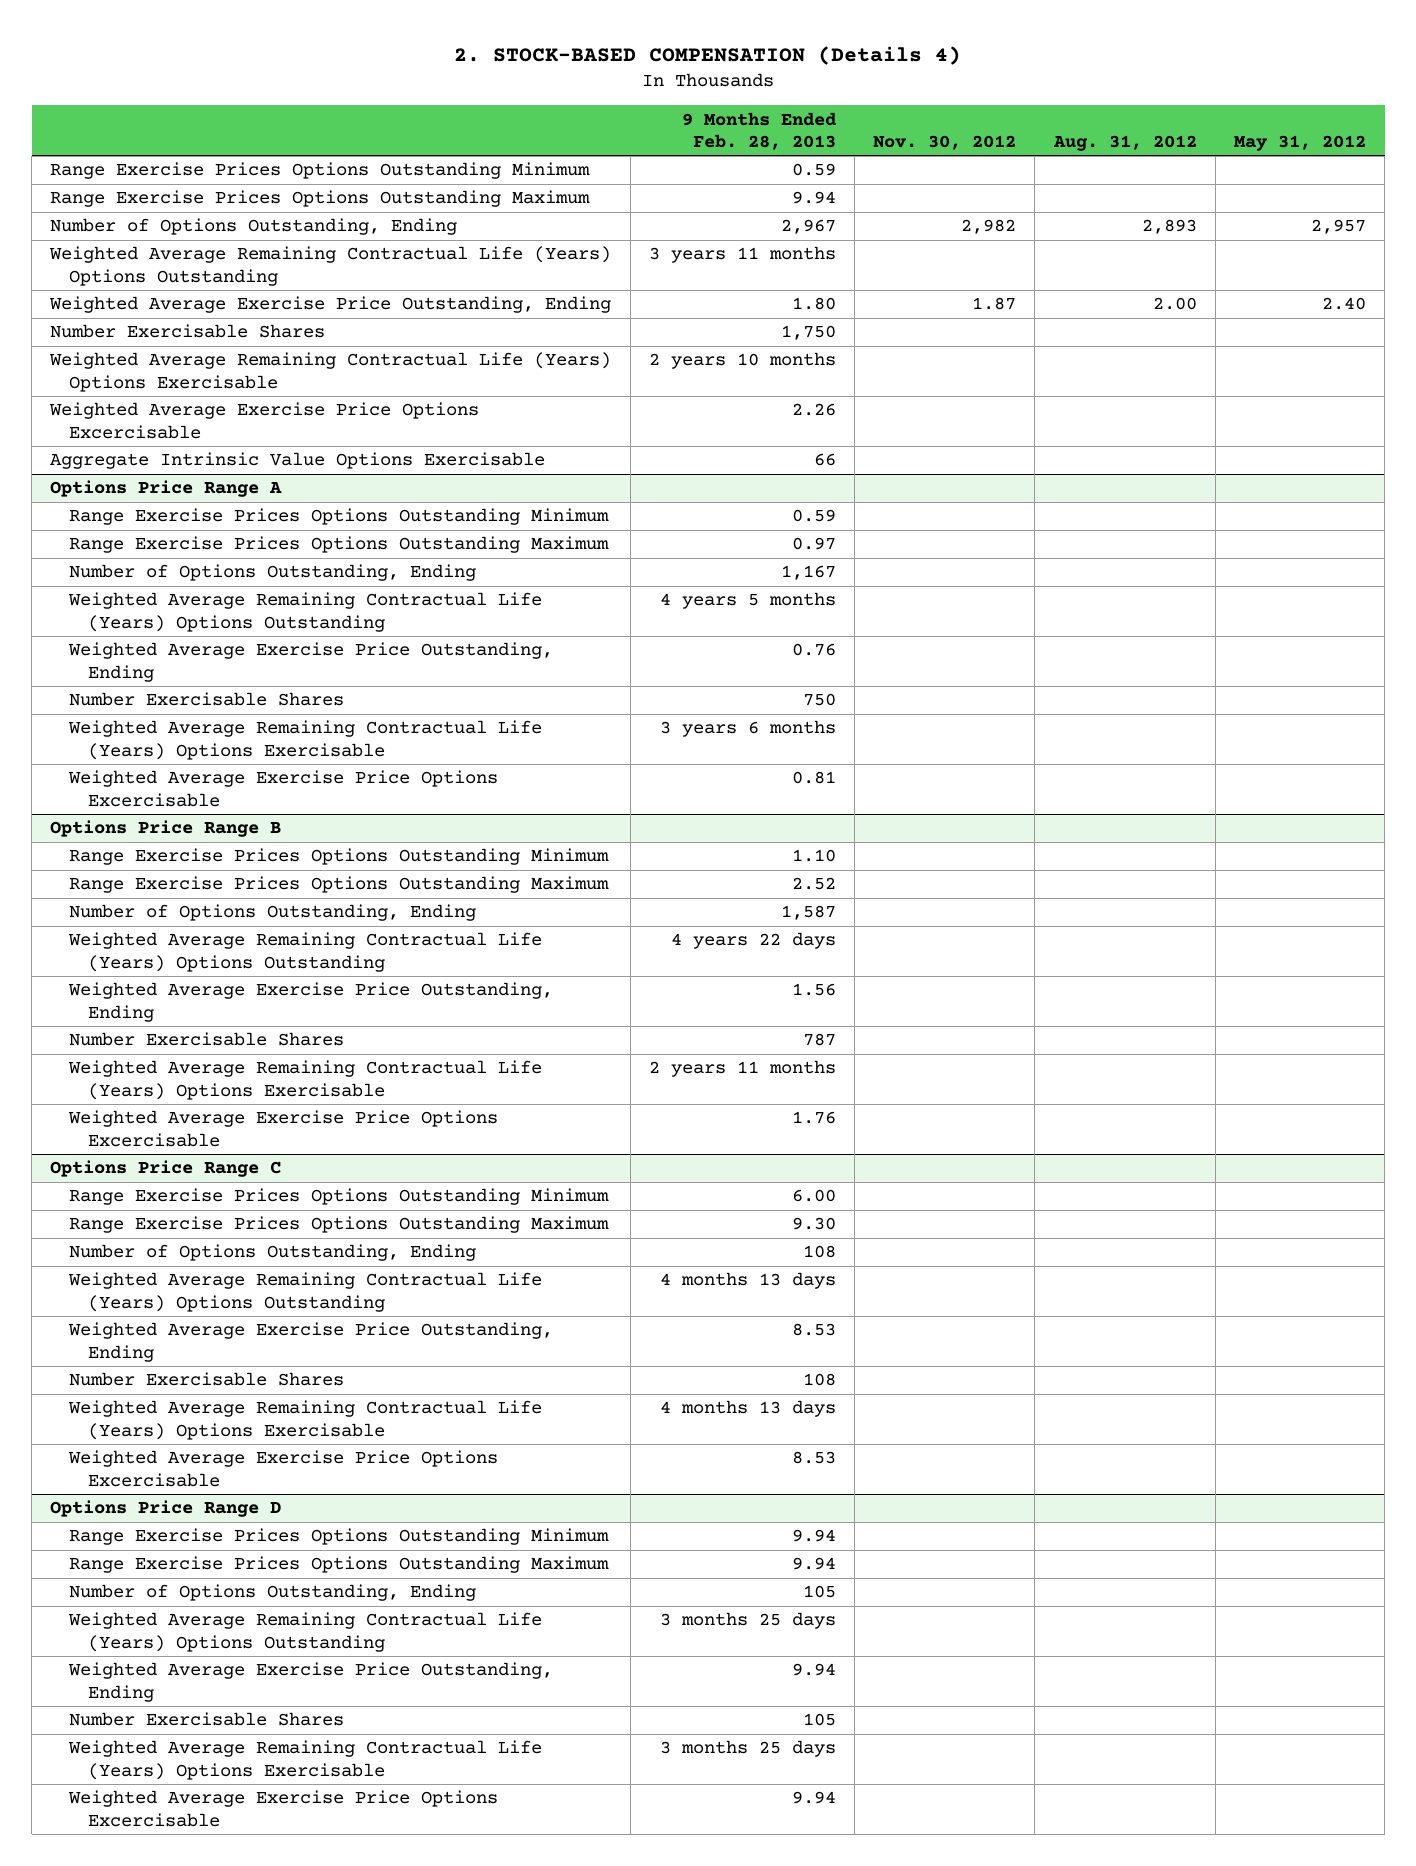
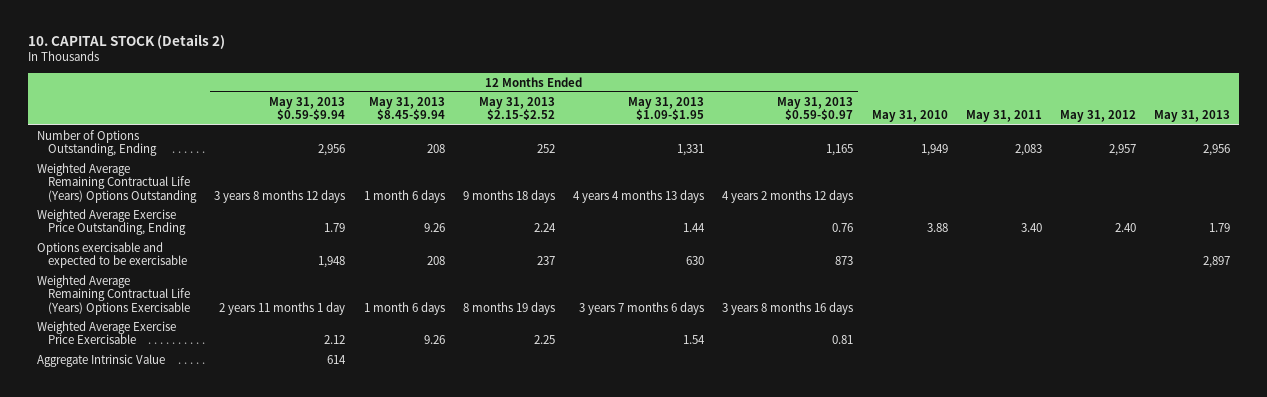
- 2. STOCK-BASED COMPENSATION (Details 4)
+ 10. CAPITAL STOCK (Details 2)
- | 9 Months Ended Feb. 28, 2013 | Nov. 30, 2012 | Aug. 31, 2012 | May 31, 2012
+ | 12 Months Ended May 31, 2013 $0.59-$9.94 | 12 Months Ended May 31, 2013 $8.45-$9.94 | 12 Months Ended May 31, 2013 $2.15-$2.52 | 12 Months Ended May 31, 2013 $1.09-$1.95 | 12 Months Ended May 31, 2013 $0.59-$0.97 | May 31, 2010 | May 31, 2011 | May 31, 2012 | May 31, 2013
- Range Exercise Prices Options Outstanding Minimum | 0.59 | | |
- Range Exercise Prices Options Outstanding Maximum | 9.94 | | |
- Number Exercisable Shares | 1,750 | | |
+ Options exercisable and expected to be exercisable | 1,948 | 208 | 237 | 630 | 873 | | | | 2,897
- Weighted Average Exercise Price Options Excercisable | 2.26 | | |
- Aggregate Intrinsic Value Options Exercisable | 66 | | |
- Options Price Range A
- Range Exercise Prices Options Outstanding Minimum | 0.59 | | |
- Range Exercise Prices Options Outstanding Maximum | 0.97 | | |
- Number of Options Outstanding, Ending | 1,167 | | |
- Weighted Average Remaining Contractual Life (Years) Options Outstanding | 4 years 5 months | | |
- Weighted Average Exercise Price Outstanding, Ending | 0.76 | | |
- Number Exercisable Shares | 750 | | |
- Weighted Average Remaining Contractual Life (Years) Options Exercisable | 3 years 6 months | | |
- Weighted Average Exercise Price Options Excercisable | 0.81 | | |
- Options Price Range B
- Range Exercise Prices Options Outstanding Minimum | 1.10 | | |
- Range Exercise Prices Options Outstanding Maximum | 2.52 | | |
- Number of Options Outstanding, Ending | 1,587 | | |
- Weighted Average Remaining Contractual Life (Years) Options Outstanding | 4 years 22 days | | |
- Weighted Average Exercise Price Outstanding, Ending | 1.56 | | |
- Number Exercisable Shares | 787 | | |
- Weighted Average Remaining Contractual Life (Years) Options Exercisable | 2 years 11 months | | |
- Weighted Average Exercise Price Options Excercisable | 1.76 | | |
- Options Price Range C
- Range Exercise Prices Options Outstanding Minimum | 6.00 | | |
- Range Exercise Prices Options Outstanding Maximum | 9.30 | | |
- Number of Options Outstanding, Ending | 108 | | |
- Weighted Average Remaining Contractual Life (Years) Options Outstanding | 4 months 13 days | | |
- Weighted Average Exercise Price Outstanding, Ending | 8.53 | | |
- Number Exercisable Shares | 108 | | |
- Weighted Average Remaining Contractual Life (Years) Options Exercisable | 4 months 13 days | | |
- Weighted Average Exercise Price Options Excercisable | 8.53 | | |
- Options Price Range D
- Range Exercise Prices Options Outstanding Minimum | 9.94 | | |
- Range Exercise Prices Options Outstanding Maximum | 9.94 | | |
- Number of Options Outstanding, Ending | 105 | | |
- Weighted Average Remaining Contractual Life (Years) Options Outstanding | 3 months 25 days | | |
- Weighted Average Exercise Price Outstanding, Ending | 9.94 | | |
- Number Exercisable Shares | 105 | | |
- Weighted Average Remaining Contractual Life (Years) Options Exercisable | 3 months 25 days | | |
- Weighted Average Exercise Price Options Excercisable | 9.94 | | |
+ Weighted Average Exercise Price Exercisable | 2.12 | 9.26 | 2.25 | 1.54 | 0.81 | | | |
+ Aggregate Intrinsic Value | 614 | | | | | | | |

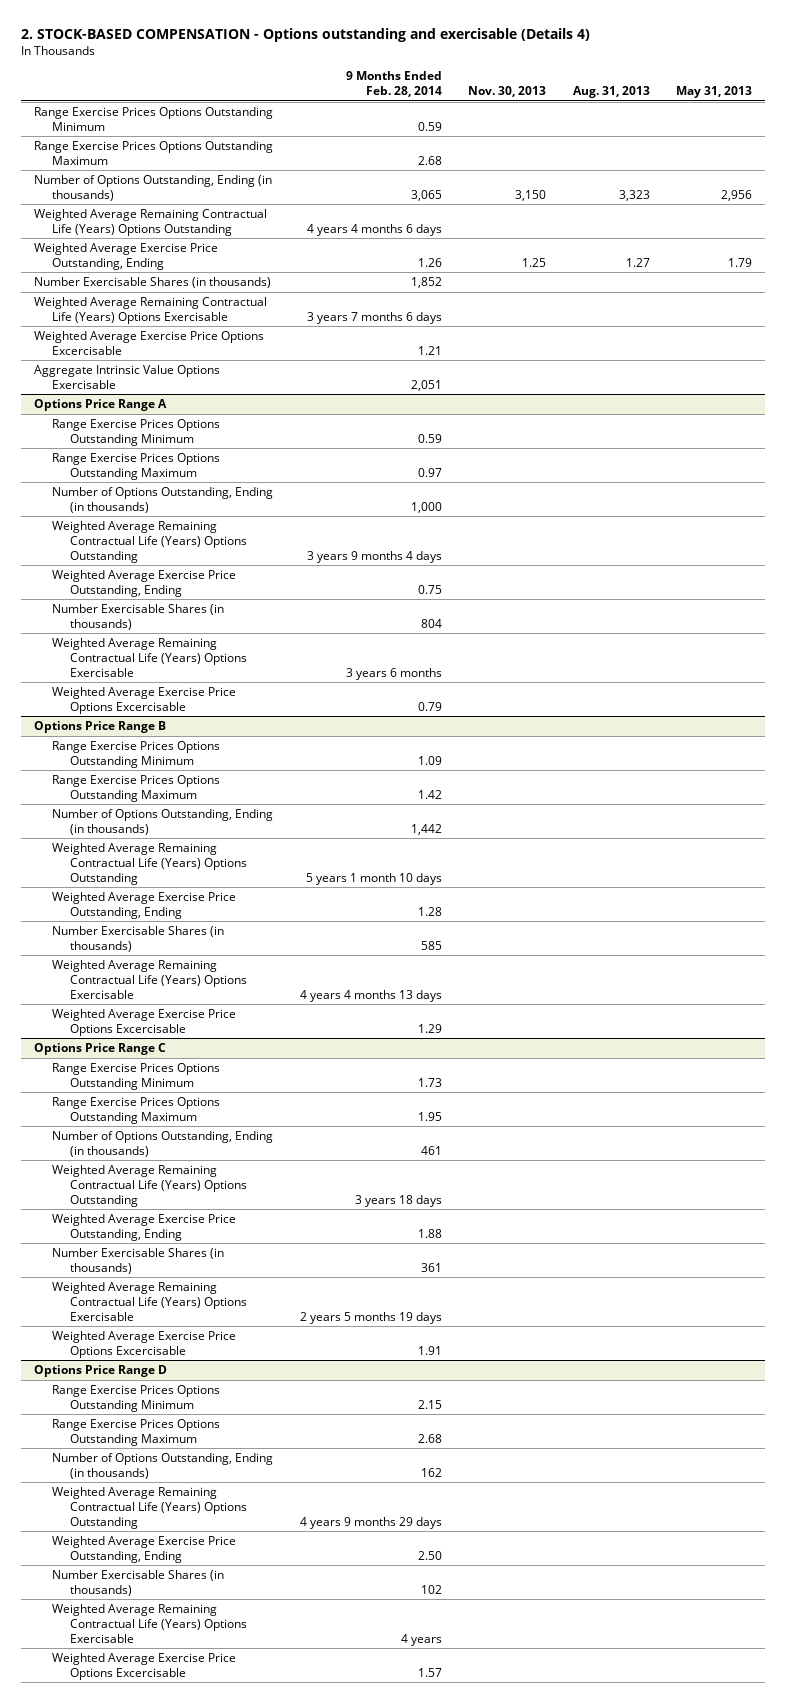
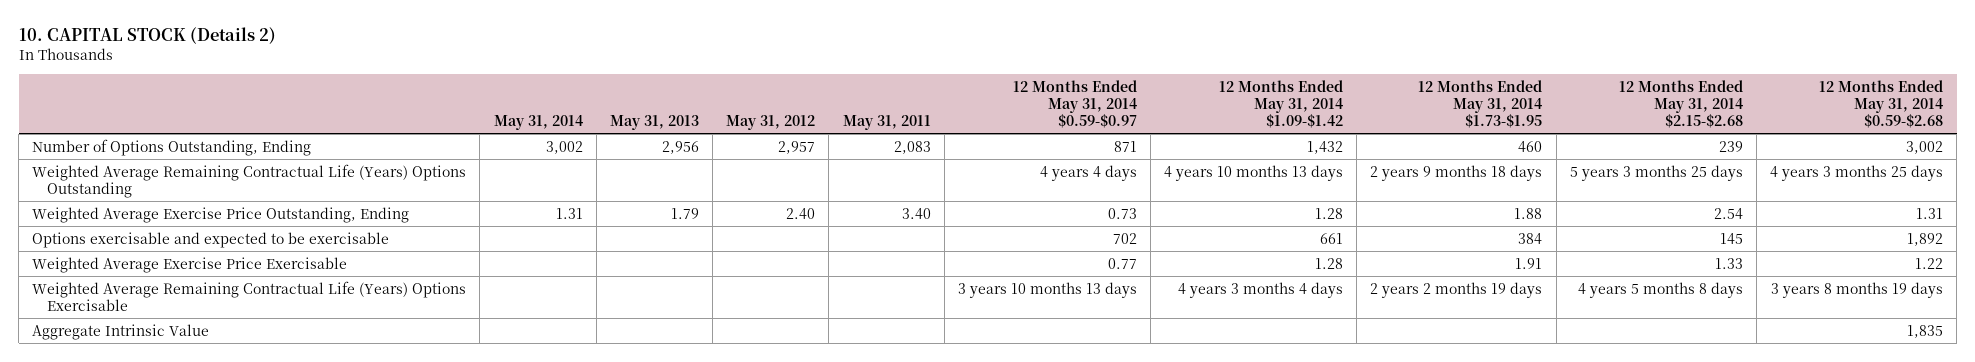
- 2. STOCK-BASED COMPENSATION - Options outstanding and exercisable (Details 4)
+ 10. CAPITAL STOCK (Details 2)
- | 9 Months Ended Feb. 28, 2014 | Nov. 30, 2013 | Aug. 31, 2013 | May 31, 2013
+ | May 31, 2014 | May 31, 2013 | May 31, 2012 | May 31, 2011 | 12 Months Ended May 31, 2014 $0.59-$0.97 | 12 Months Ended May 31, 2014 $1.09-$1.42 | 12 Months Ended May 31, 2014 $1.73-$1.95 | 12 Months Ended May 31, 2014 $2.15-$2.68 | 12 Months Ended May 31, 2014 $0.59-$2.68
- Range Exercise Prices Options Outstanding Minimum | 0.59 | | |
- Range Exercise Prices Options Outstanding Maximum | 2.68 | | |
- Number of Options Outstanding, Ending (in thousands) | 3,065 | 3,150 | 3,323 | 2,956
+ Number of Options Outstanding, Ending | 3,002 | 2,956 | 2,957 | 2,083 | 871 | 1,432 | 460 | 239 | 3,002
- Number Exercisable Shares (in thousands) | 1,852 | | |
+ Options exercisable and expected to be exercisable | | | | | 702 | 661 | 384 | 145 | 1,892
+ Weighted Average Exercise Price Exercisable | | | | | 0.77 | 1.28 | 1.91 | 1.33 | 1.22
- Weighted Average Exercise Price Options Excercisable | 1.21 | | |
- Aggregate Intrinsic Value Options Exercisable | 2,051 | | |
- Options Price Range A
- Range Exercise Prices Options Outstanding Minimum | 0.59 | | |
- Range Exercise Prices Options Outstanding Maximum | 0.97 | | |
- Number of Options Outstanding, Ending (in thousands) | 1,000 | | |
- Weighted Average Remaining Contractual Life (Years) Options Outstanding | 3 years 9 months 4 days | | |
- Weighted Average Exercise Price Outstanding, Ending | 0.75 | | |
- Number Exercisable Shares (in thousands) | 804 | | |
- Weighted Average Remaining Contractual Life (Years) Options Exercisable | 3 years 6 months | | |
- Weighted Average Exercise Price Options Excercisable | 0.79 | | |
- Options Price Range B
- Range Exercise Prices Options Outstanding Minimum | 1.09 | | |
- Range Exercise Prices Options Outstanding Maximum | 1.42 | | |
- Number of Options Outstanding, Ending (in thousands) | 1,442 | | |
- Weighted Average Remaining Contractual Life (Years) Options Outstanding | 5 years 1 month 10 days | | |
- Weighted Average Exercise Price Outstanding, Ending | 1.28 | | |
- Number Exercisable Shares (in thousands) | 585 | | |
- Weighted Average Remaining Contractual Life (Years) Options Exercisable | 4 years 4 months 13 days | | |
- Weighted Average Exercise Price Options Excercisable | 1.29 | | |
- Options Price Range C
- Range Exercise Prices Options Outstanding Minimum | 1.73 | | |
- Range Exercise Prices Options Outstanding Maximum | 1.95 | | |
- Number of Options Outstanding, Ending (in thousands) | 461 | | |
- Weighted Average Remaining Contractual Life (Years) Options Outstanding | 3 years 18 days | | |
- Weighted Average Exercise Price Outstanding, Ending | 1.88 | | |
- Number Exercisable Shares (in thousands) | 361 | | |
- Weighted Average Remaining Contractual Life (Years) Options Exercisable | 2 years 5 months 19 days | | |
- Weighted Average Exercise Price Options Excercisable | 1.91 | | |
- Options Price Range D
- Range Exercise Prices Options Outstanding Minimum | 2.15 | | |
- Range Exercise Prices Options Outstanding Maximum | 2.68 | | |
- Number of Options Outstanding, Ending (in thousands) | 162 | | |
- Weighted Average Remaining Contractual Life (Years) Options Outstanding | 4 years 9 months 29 days | | |
- Weighted Average Exercise Price Outstanding, Ending | 2.50 | | |
- Number Exercisable Shares (in thousands) | 102 | | |
- Weighted Average Remaining Contractual Life (Years) Options Exercisable | 4 years | | |
- Weighted Average Exercise Price Options Excercisable | 1.57 | | |
+ Aggregate Intrinsic Value | | | | | | | | | 1,835

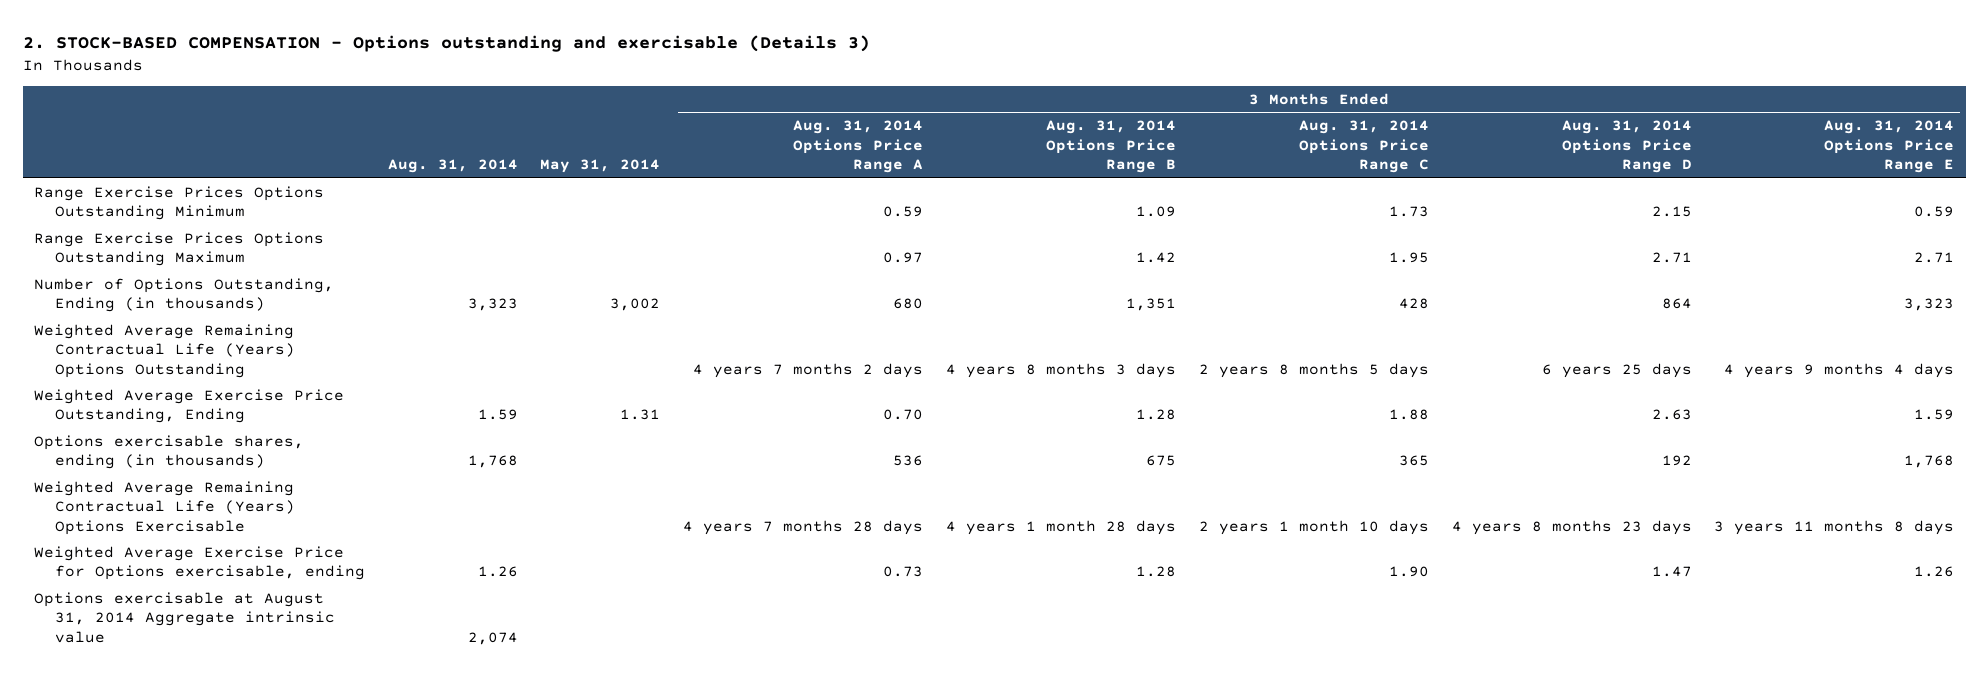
- 10. CAPITAL STOCK (Details 2)
+ 2. STOCK-BASED COMPENSATION - Options outstanding and exercisable (Details 3)
- | May 31, 2014 | May 31, 2013 | May 31, 2012 | May 31, 2011 | 12 Months Ended May 31, 2014 $0.59-$0.97 | 12 Months Ended May 31, 2014 $1.09-$1.42 | 12 Months Ended May 31, 2014 $1.73-$1.95 | 12 Months Ended May 31, 2014 $2.15-$2.68 | 12 Months Ended May 31, 2014 $0.59-$2.68
+ | Aug. 31, 2014 | May 31, 2014 | 3 Months Ended Aug. 31, 2014 Options Price Range A | 3 Months Ended Aug. 31, 2014 Options Price Range B | 3 Months Ended Aug. 31, 2014 Options Price Range C | 3 Months Ended Aug. 31, 2014 Options Price Range D | 3 Months Ended Aug. 31, 2014 Options Price Range E
- Number of Options Outstanding, Ending | 3,002 | 2,956 | 2,957 | 2,083 | 871 | 1,432 | 460 | 239 | 3,002
+ Range Exercise Prices Options Outstanding Minimum | | | 0.59 | 1.09 | 1.73 | 2.15 | 0.59
+ Range Exercise Prices Options Outstanding Maximum | | | 0.97 | 1.42 | 1.95 | 2.71 | 2.71
+ Number of Options Outstanding, Ending (in thousands) | 3,323 | 3,002 | 680 | 1,351 | 428 | 864 | 3,323
- Options exercisable and expected to be exercisable | | | | | 702 | 661 | 384 | 145 | 1,892
- Weighted Average Exercise Price Exercisable | | | | | 0.77 | 1.28 | 1.91 | 1.33 | 1.22
+ Options exercisable shares, ending (in thousands) | 1,768 | | 536 | 675 | 365 | 192 | 1,768
- Aggregate Intrinsic Value | | | | | | | | | 1,835
+ Weighted Average Exercise Price for Options exercisable, ending | 1.26 | | 0.73 | 1.28 | 1.90 | 1.47 | 1.26
+ Options exercisable at August 31, 2014 Aggregate intrinsic value | 2,074 | | | | | |

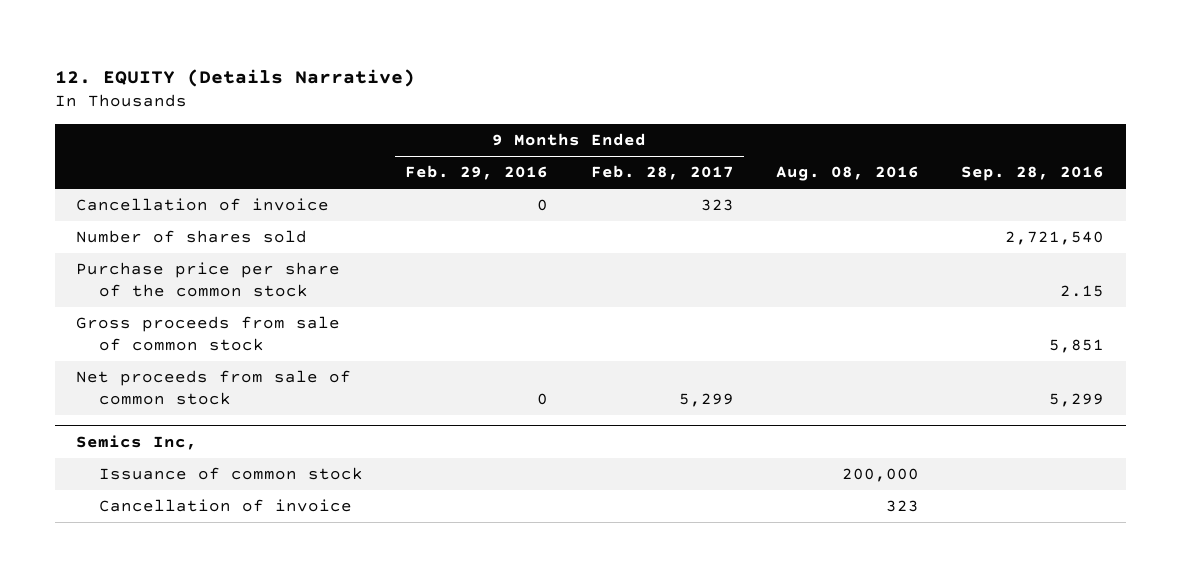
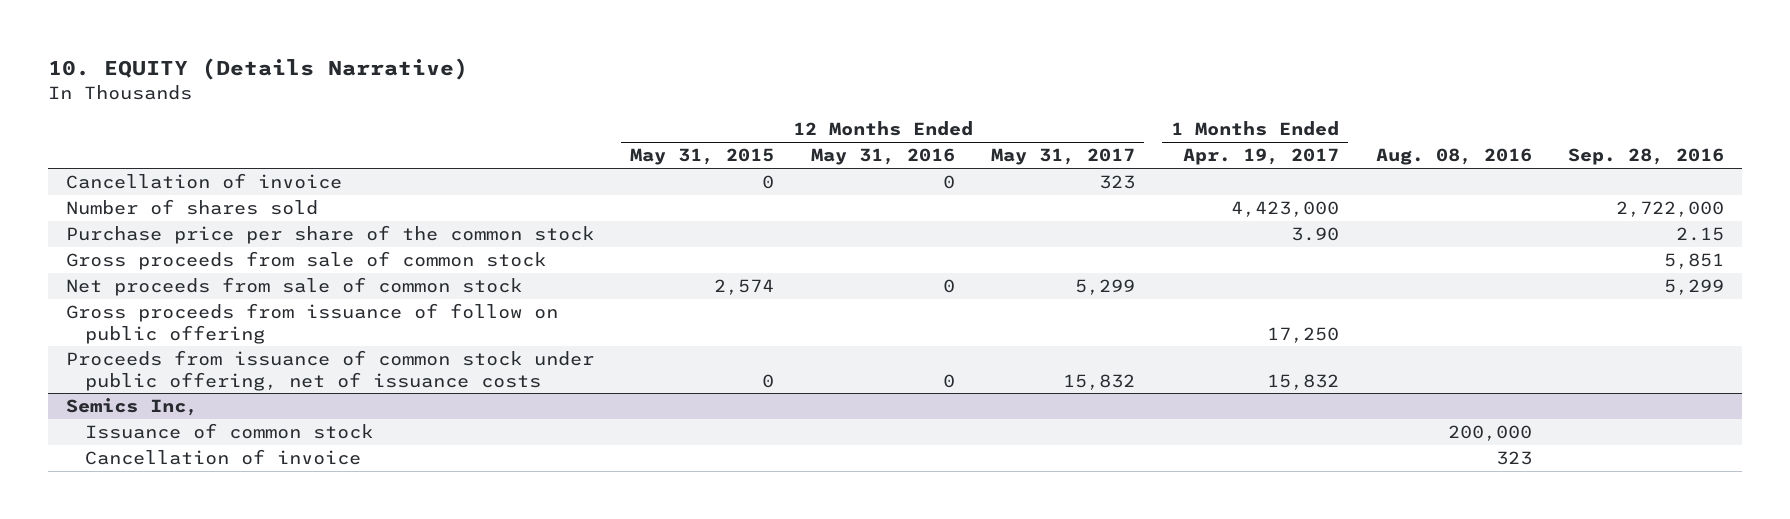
- 12. EQUITY (Details Narrative)
+ 10. EQUITY (Details Narrative)
- | 9 Months Ended Feb. 29, 2016 | 9 Months Ended Feb. 28, 2017 | Aug. 08, 2016 | Sep. 28, 2016
+ | 12 Months Ended May 31, 2015 | 12 Months Ended May 31, 2016 | 12 Months Ended May 31, 2017 | 1 Months Ended Apr. 19, 2017 | Aug. 08, 2016 | Sep. 28, 2016
- Number of shares sold | | | | 2,721,540
+ Number of shares sold | | | | 4,423,000 | | 2,722,000
+ Gross proceeds from issuance of follow on public offering | | | | 17,250 | |
+ Proceeds from issuance of common stock under public offering, net of issuance costs | 0 | 0 | 15,832 | 15,832 | |

